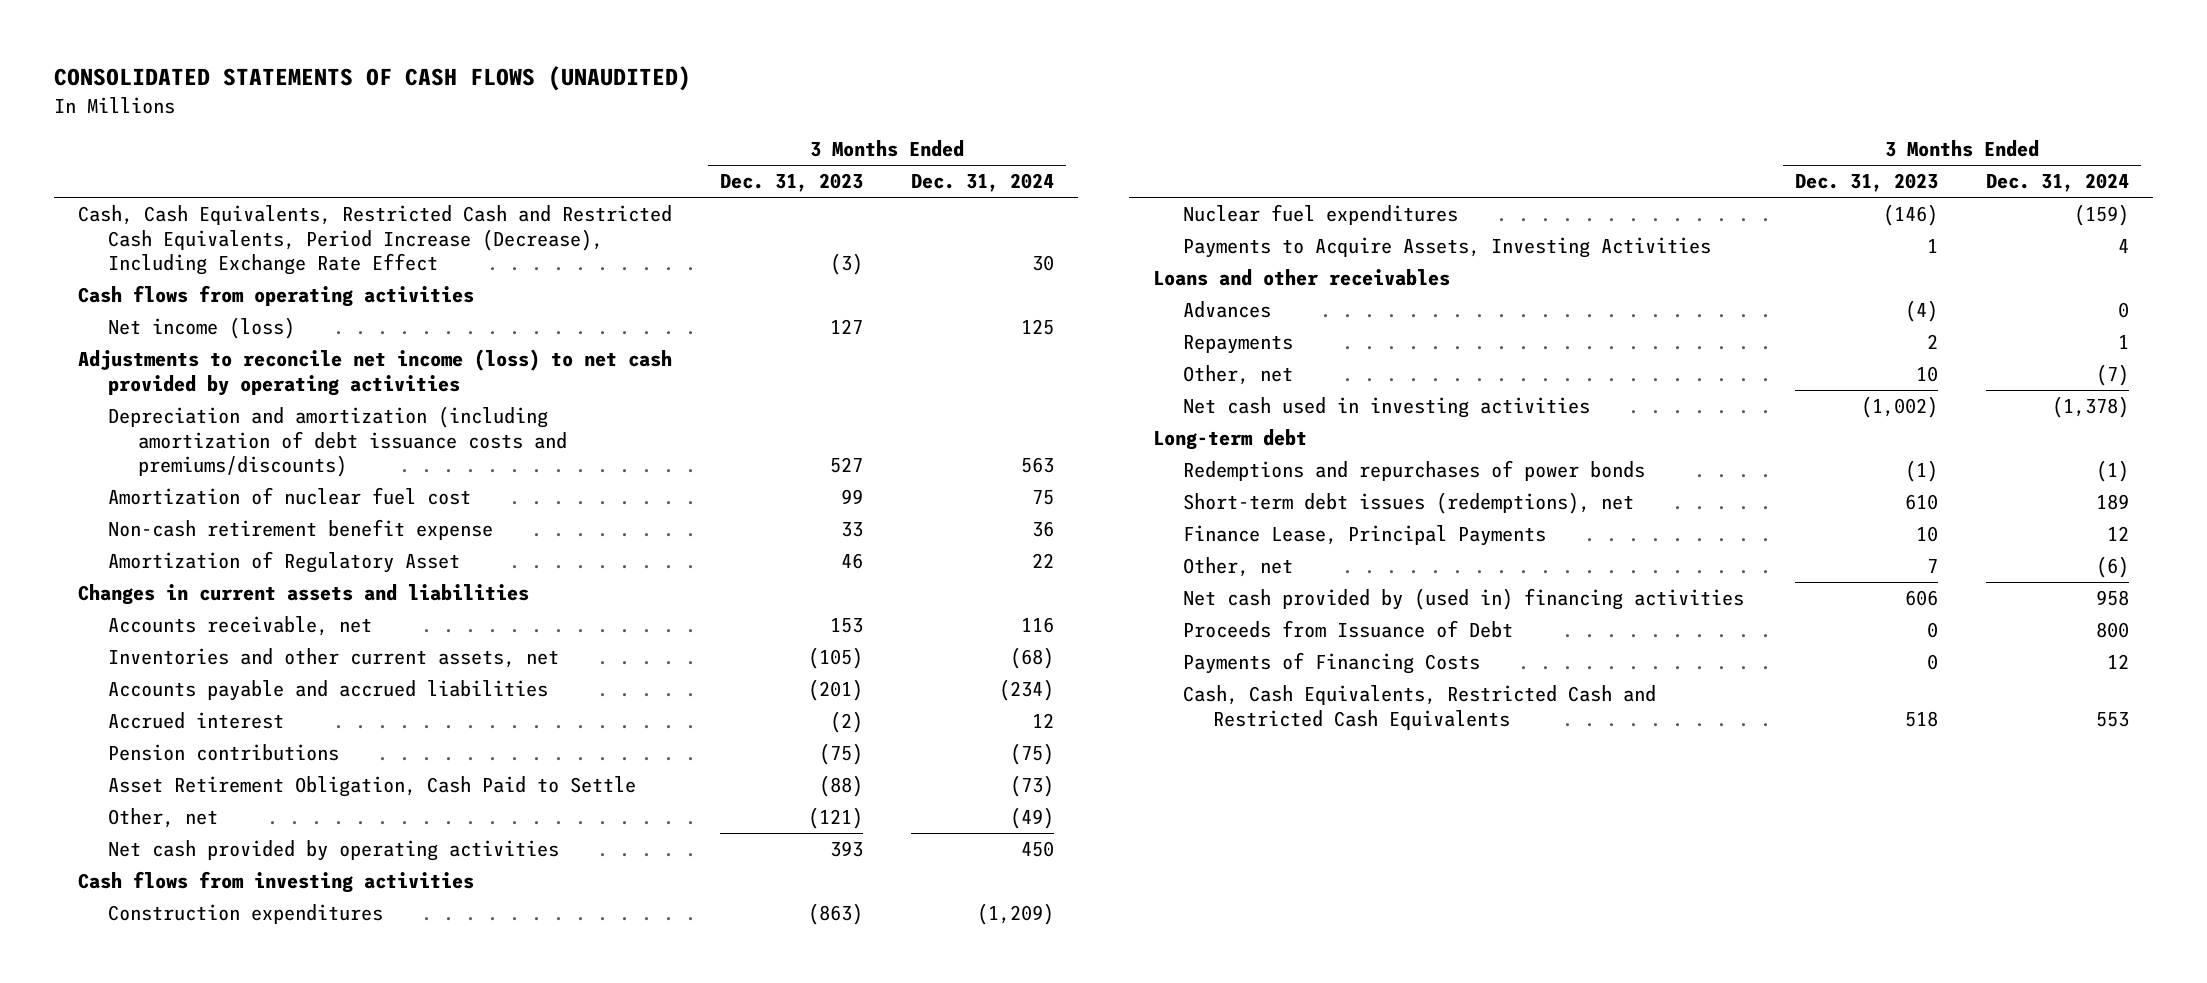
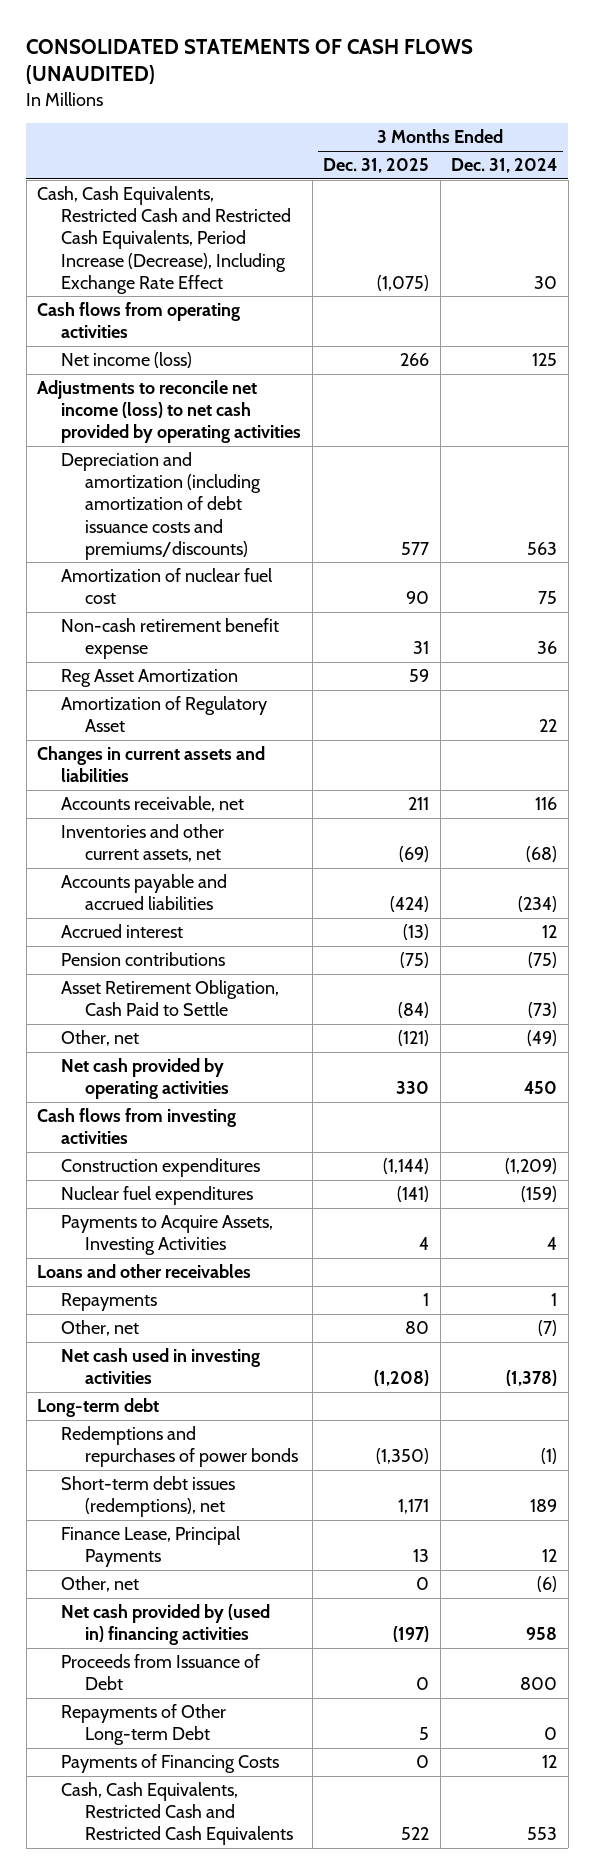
- | 3 Months Ended Dec. 31, 2023 | 3 Months Ended Dec. 31, 2024
+ | 3 Months Ended Dec. 31, 2025 | 3 Months Ended Dec. 31, 2024
+ Reg Asset Amortization | 59 |
- Advances | (4) | 0
+ Repayments of Other Long-term Debt | 5 | 0

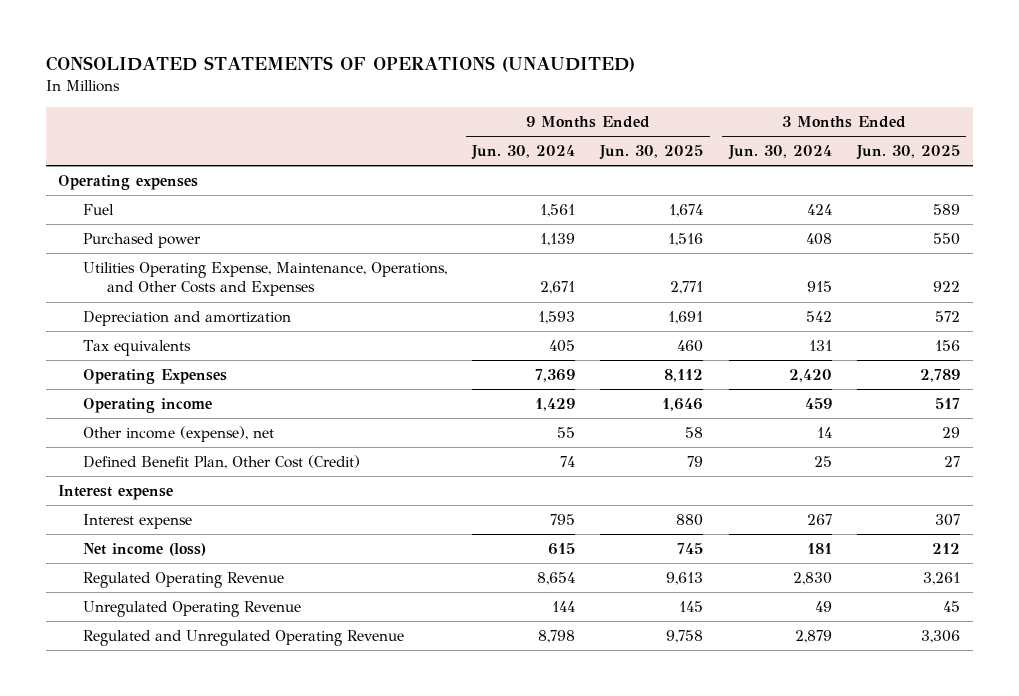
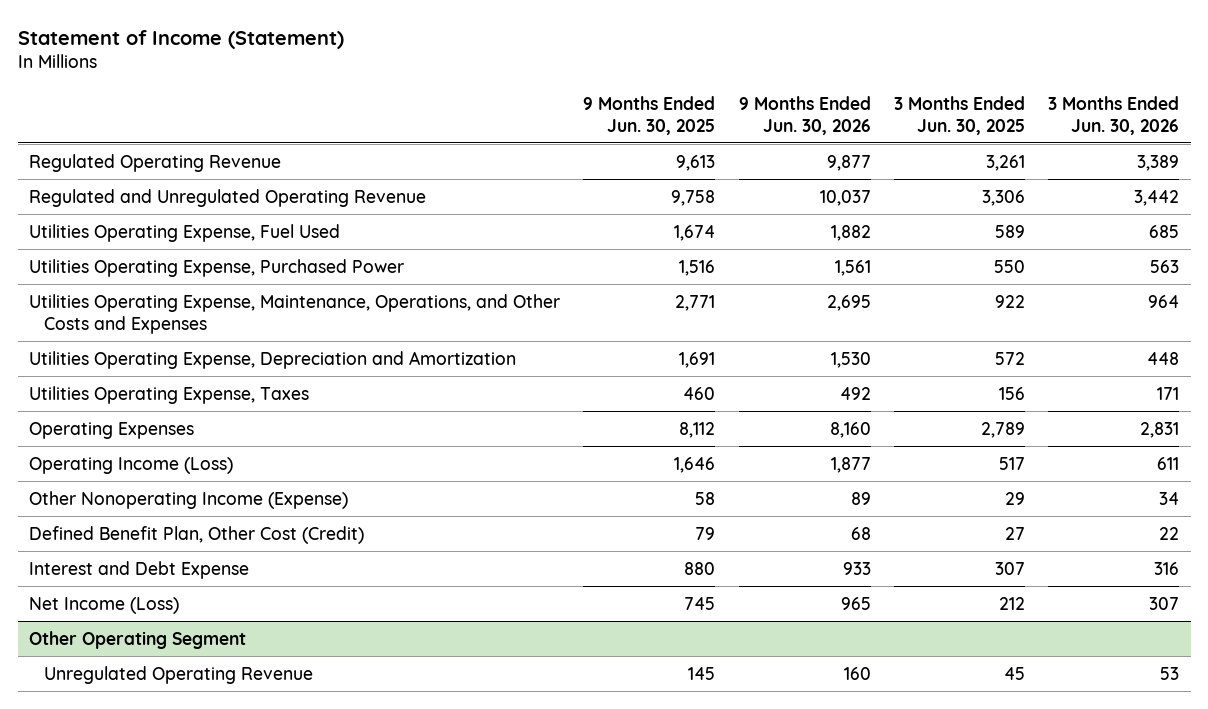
- CONSOLIDATED STATEMENTS OF OPERATIONS (UNAUDITED)
+ Statement of Income (Statement)
- | 9 Months Ended Jun. 30, 2024 | 9 Months Ended Jun. 30, 2025 | 3 Months Ended Jun. 30, 2024 | 3 Months Ended Jun. 30, 2025
+ | 9 Months Ended Jun. 30, 2025 | 9 Months Ended Jun. 30, 2026 | 3 Months Ended Jun. 30, 2025 | 3 Months Ended Jun. 30, 2026
- Operating expenses
- Fuel | 1,561 | 1,674 | 424 | 589
- Purchased power | 1,139 | 1,516 | 408 | 550
moved up: Regulated Operating Revenue | 9,613 | 9,877 | 3,261 | 3,389
moved up: Regulated and Unregulated Operating Revenue | 9,758 | 10,037 | 3,306 | 3,442
+ Utilities Operating Expense, Fuel Used | 1,674 | 1,882 | 589 | 685
+ Utilities Operating Expense, Purchased Power | 1,516 | 1,561 | 550 | 563
- Depreciation and amortization | 1,593 | 1,691 | 542 | 572
- Tax equivalents | 405 | 460 | 131 | 156
+ Utilities Operating Expense, Depreciation and Amortization | 1,691 | 1,530 | 572 | 448
+ Utilities Operating Expense, Taxes | 460 | 492 | 156 | 171
- Operating income | 1,429 | 1,646 | 459 | 517
- Other income (expense), net | 55 | 58 | 14 | 29
+ Operating Income (Loss) | 1,646 | 1,877 | 517 | 611
+ Other Nonoperating Income (Expense) | 58 | 89 | 29 | 34
- Interest expense
- Interest expense | 795 | 880 | 267 | 307
- Net income (loss) | 615 | 745 | 181 | 212
+ Interest and Debt Expense | 880 | 933 | 307 | 316
+ Net Income (Loss) | 745 | 965 | 212 | 307
+ Other Operating Segment

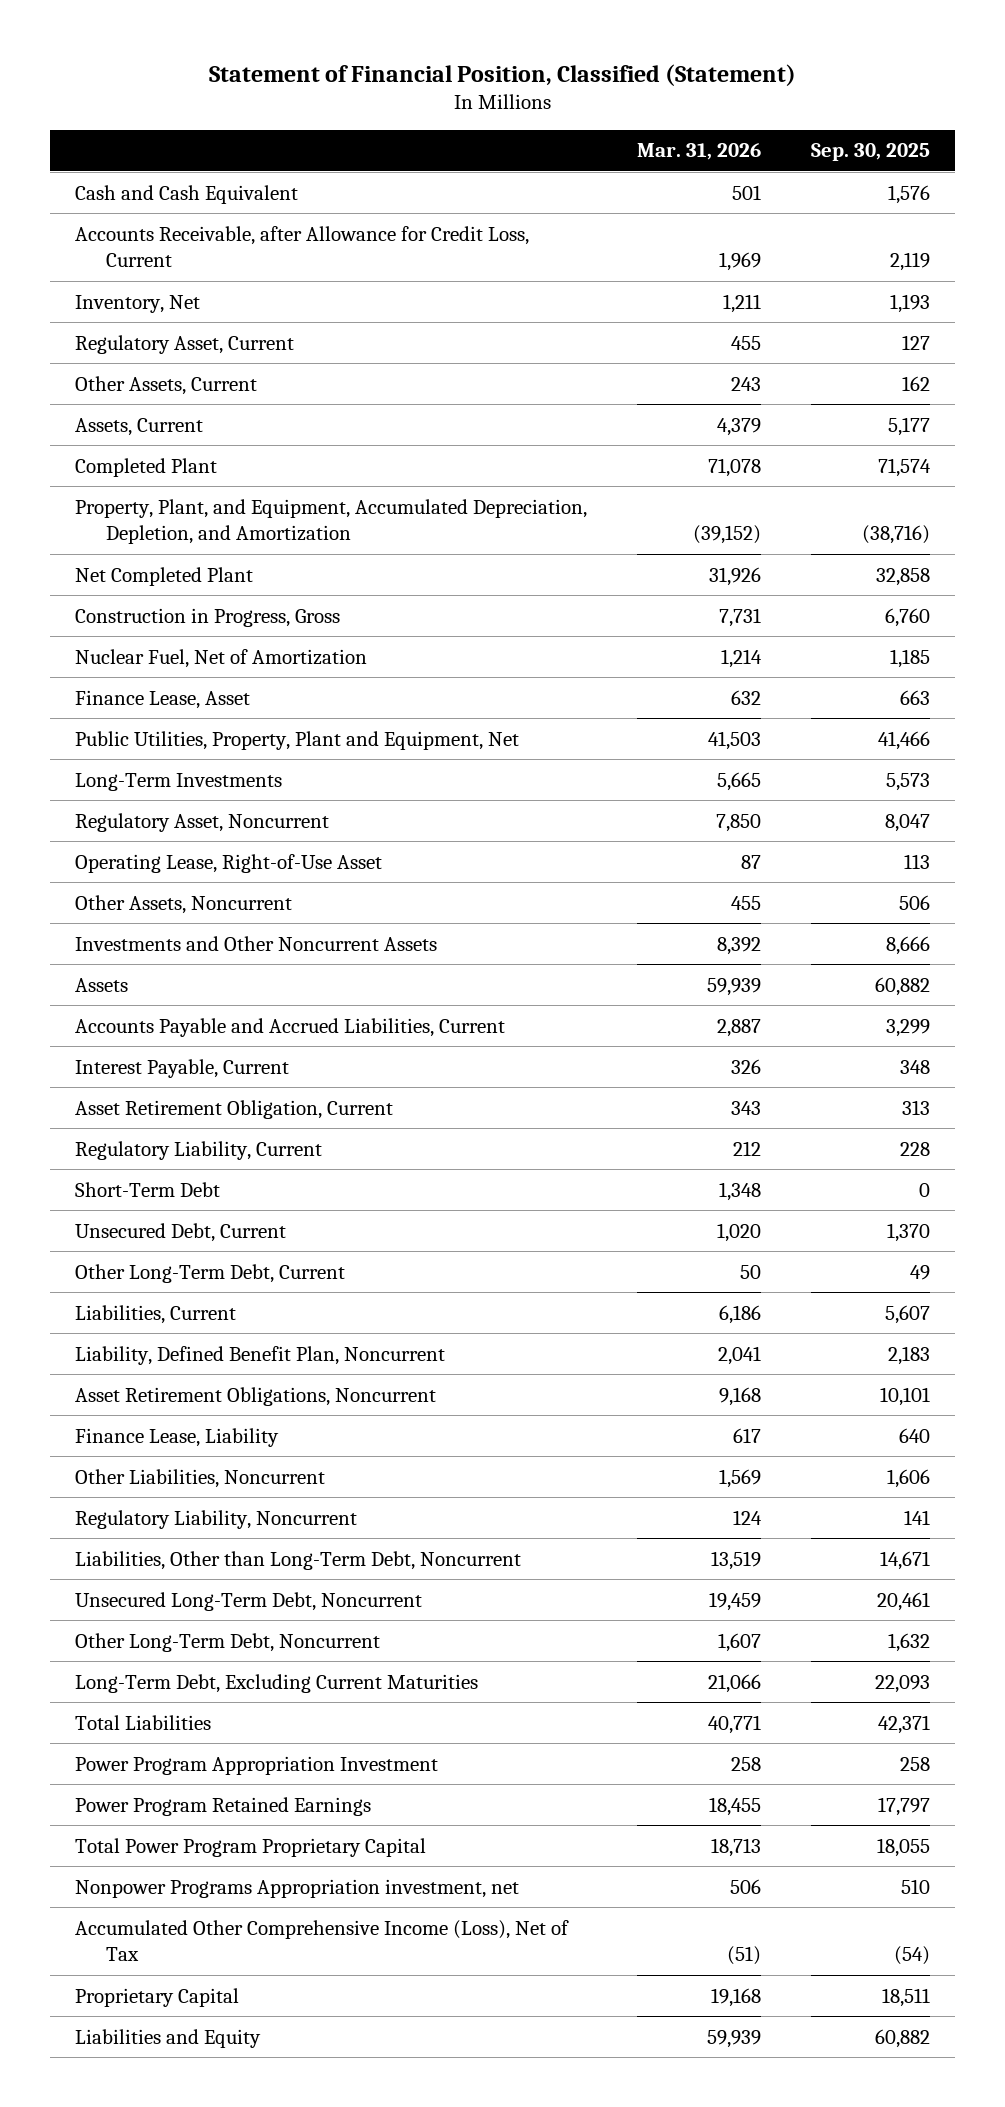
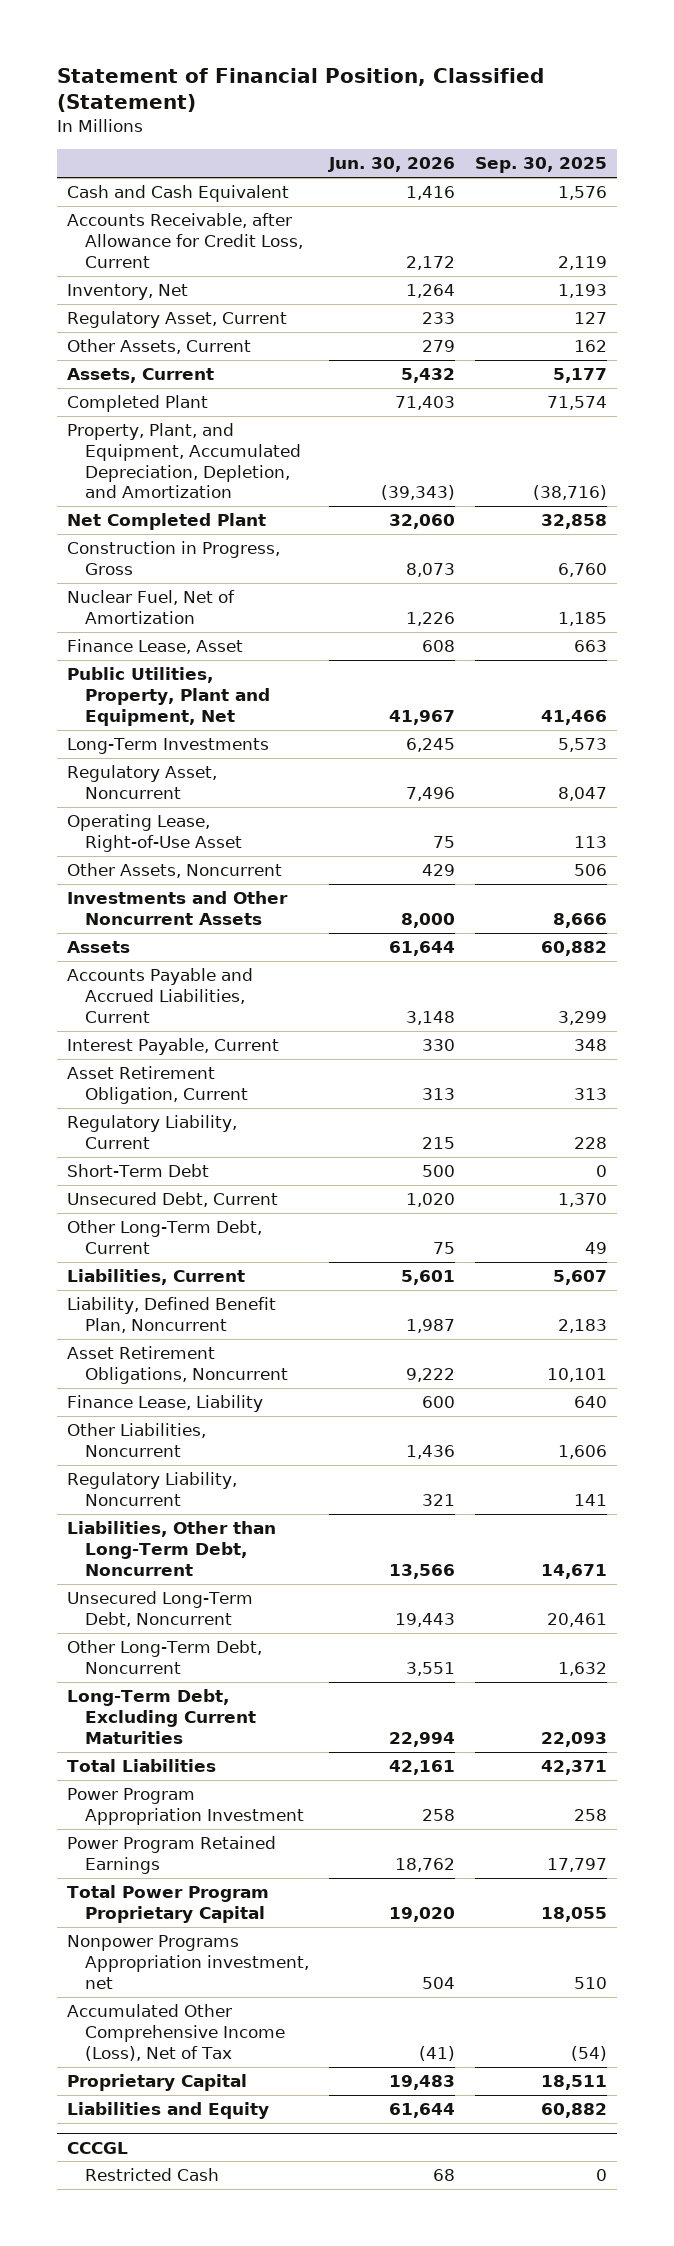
- | Mar. 31, 2026 | Sep. 30, 2025
+ | Jun. 30, 2026 | Sep. 30, 2025
+ CCCGL
+ Restricted Cash | 68 | 0

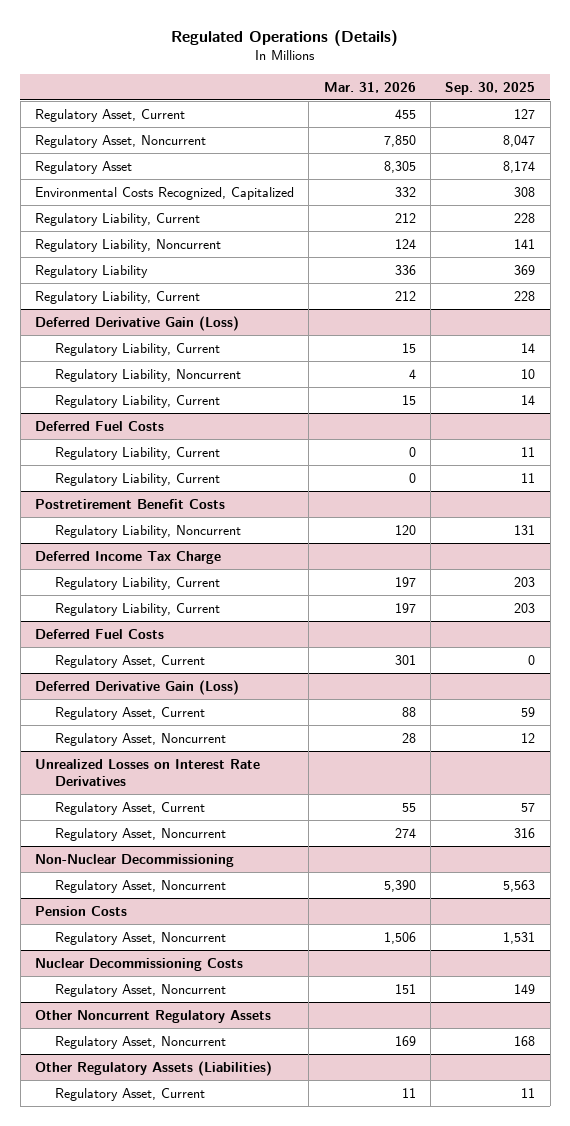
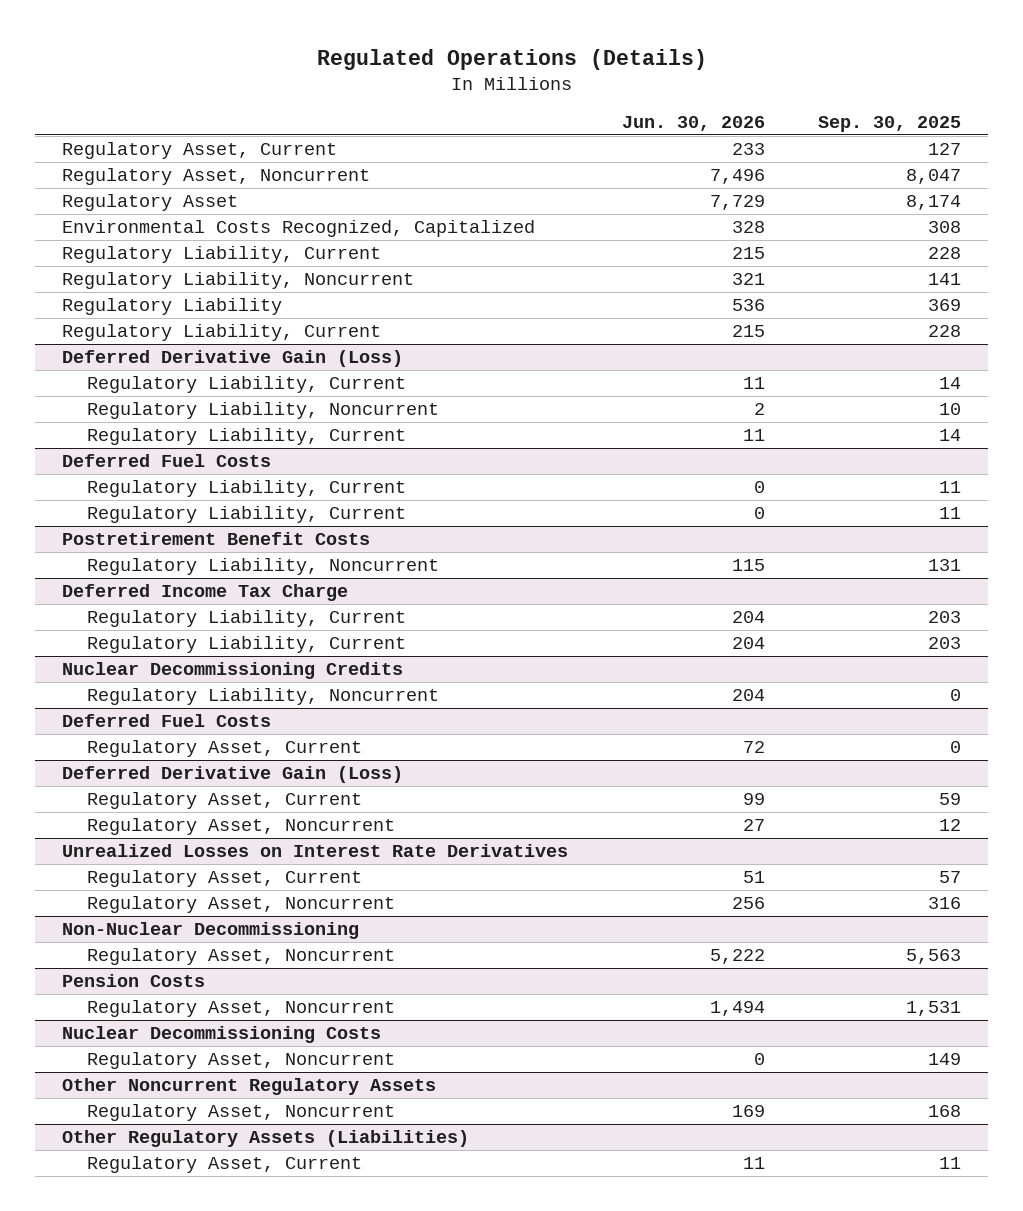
- | Mar. 31, 2026 | Sep. 30, 2025
+ | Jun. 30, 2026 | Sep. 30, 2025
+ Nuclear Decommissioning Credits
+ Regulatory Liability, Noncurrent | 204 | 0

